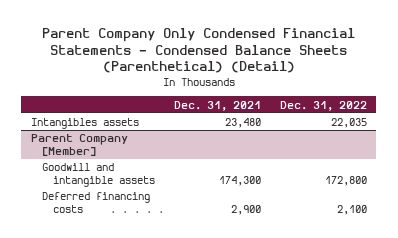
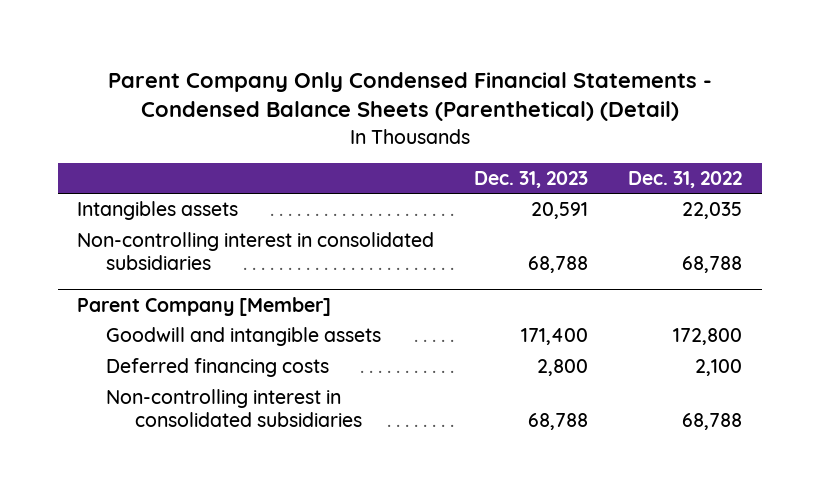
- | Dec. 31, 2021 | Dec. 31, 2022
+ | Dec. 31, 2023 | Dec. 31, 2022
+ Non-controlling interest in consolidated subsidiaries | 68,788 | 68,788
@ Parent Company [Member]
+ Non-controlling interest in consolidated subsidiaries | 68,788 | 68,788

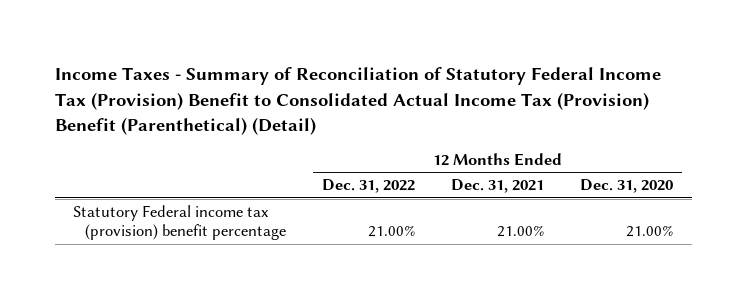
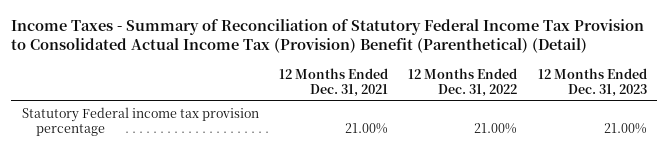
- Income Taxes - Summary of Reconciliation of Statutory Federal Income Tax (Provision) Benefit to Consolidated Actual Income Tax (Provision) Benefit (Parenthetical) (Detail)
+ Income Taxes - Summary of Reconciliation of Statutory Federal Income Tax Provision to Consolidated Actual Income Tax (Provision) Benefit (Parenthetical) (Detail)
- | 12 Months Ended Dec. 31, 2022 | 12 Months Ended Dec. 31, 2021 | 12 Months Ended Dec. 31, 2020
+ | 12 Months Ended Dec. 31, 2021 | 12 Months Ended Dec. 31, 2022 | 12 Months Ended Dec. 31, 2023
- Statutory Federal income tax (provision) benefit percentage | 21.00% | 21.00% | 21.00%
+ Statutory Federal income tax provision percentage | 21.00% | 21.00% | 21.00%

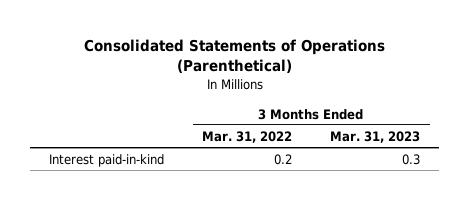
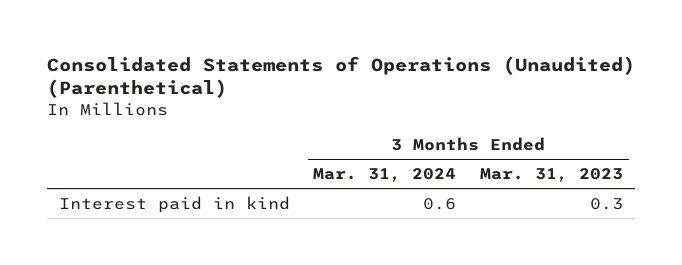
- Consolidated Statements of Operations (Parenthetical)
+ Consolidated Statements of Operations (Unaudited) (Parenthetical)
- | 3 Months Ended Mar. 31, 2022 | 3 Months Ended Mar. 31, 2023
+ | 3 Months Ended Mar. 31, 2024 | 3 Months Ended Mar. 31, 2023
- Interest paid-in-kind | 0.2 | 0.3
+ Interest paid in kind | 0.6 | 0.3

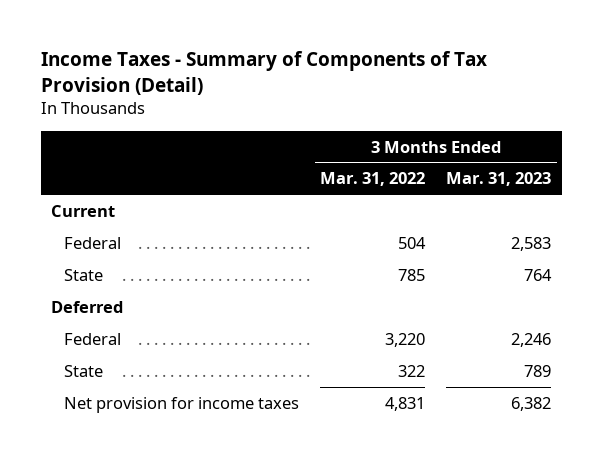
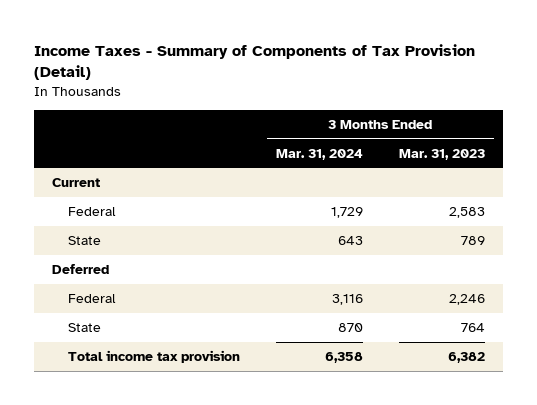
- | 3 Months Ended Mar. 31, 2022 | 3 Months Ended Mar. 31, 2023
+ | 3 Months Ended Mar. 31, 2024 | 3 Months Ended Mar. 31, 2023
moved up: State | 643 | 789
- Net provision for income taxes | 4,831 | 6,382
moved down: State | 870 | 764
+ Total income tax provision | 6,358 | 6,382

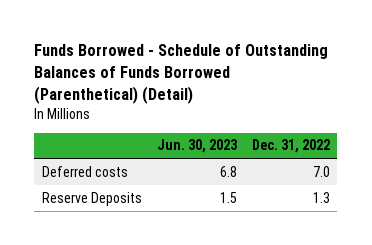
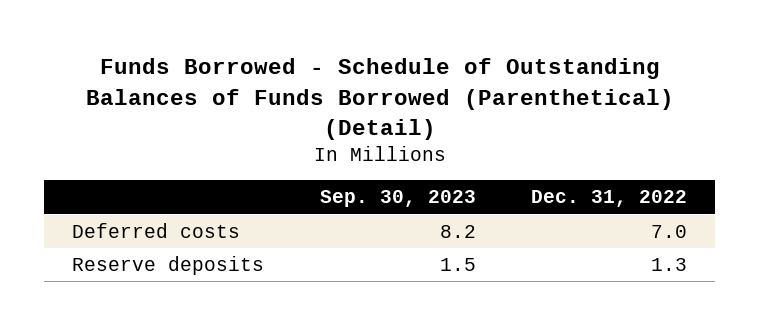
- | Jun. 30, 2023 | Dec. 31, 2022
+ | Sep. 30, 2023 | Dec. 31, 2022
- Reserve Deposits | 1.5 | 1.3
+ Reserve deposits | 1.5 | 1.3

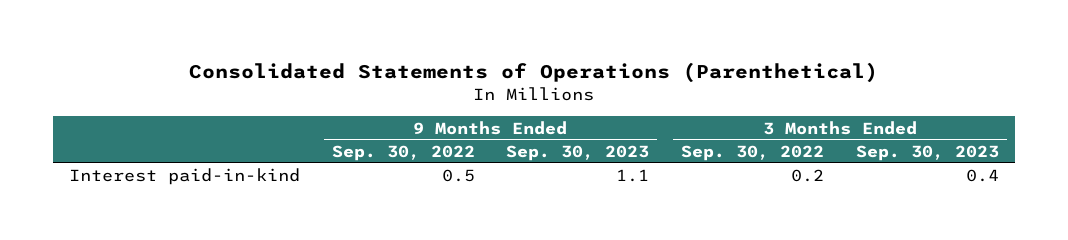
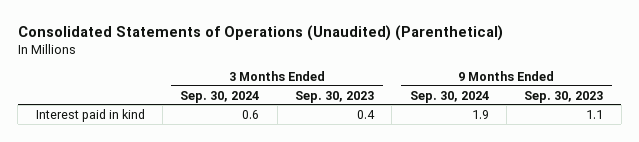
- Consolidated Statements of Operations (Parenthetical)
+ Consolidated Statements of Operations (Unaudited) (Parenthetical)
- | 9 Months Ended Sep. 30, 2022 | 9 Months Ended Sep. 30, 2023 | 3 Months Ended Sep. 30, 2022 | 3 Months Ended Sep. 30, 2023
+ | 3 Months Ended Sep. 30, 2024 | 3 Months Ended Sep. 30, 2023 | 9 Months Ended Sep. 30, 2024 | 9 Months Ended Sep. 30, 2023
- Interest paid-in-kind | 0.5 | 1.1 | 0.2 | 0.4
+ Interest paid in kind | 0.6 | 0.4 | 1.9 | 1.1

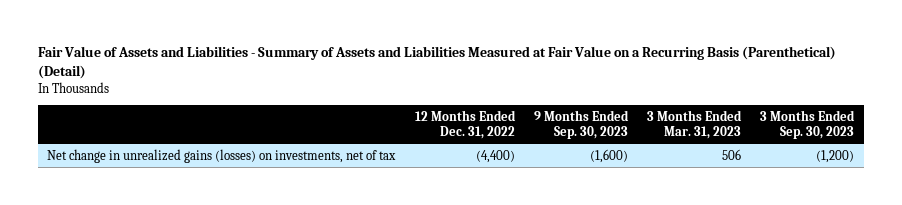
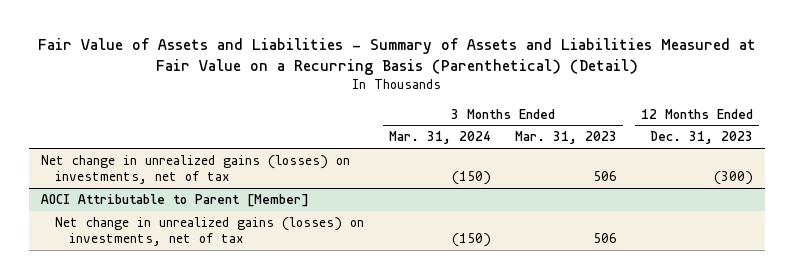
- | 12 Months Ended Dec. 31, 2022 | 9 Months Ended Sep. 30, 2023 | 3 Months Ended Mar. 31, 2023 | 3 Months Ended Sep. 30, 2023
+ | 3 Months Ended Mar. 31, 2024 | 3 Months Ended Mar. 31, 2023 | 12 Months Ended Dec. 31, 2023
+ AOCI Attributable to Parent [Member]
+ Net change in unrealized gains (losses) on investments, net of tax | (150) | 506 |

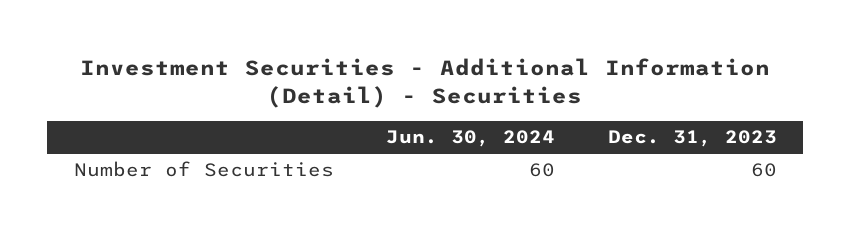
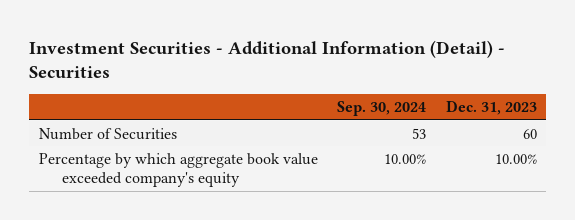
- | Jun. 30, 2024 | Dec. 31, 2023
+ | Sep. 30, 2024 | Dec. 31, 2023
+ Percentage by which aggregate book value exceeded company's equity | 10.00% | 10.00%

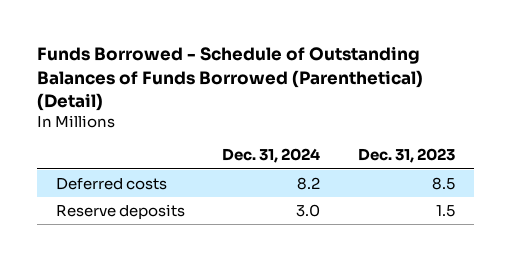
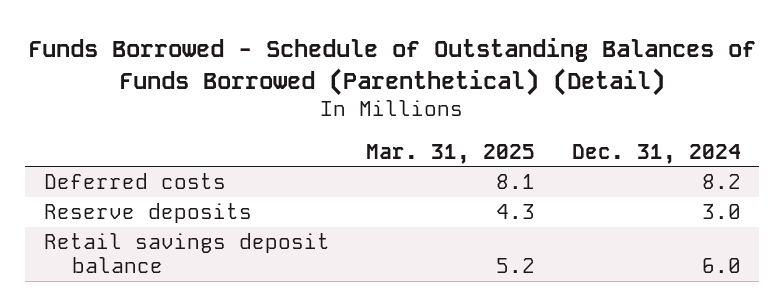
- | Dec. 31, 2024 | Dec. 31, 2023
+ | Mar. 31, 2025 | Dec. 31, 2024
+ Retail savings deposit balance | 5.2 | 6.0

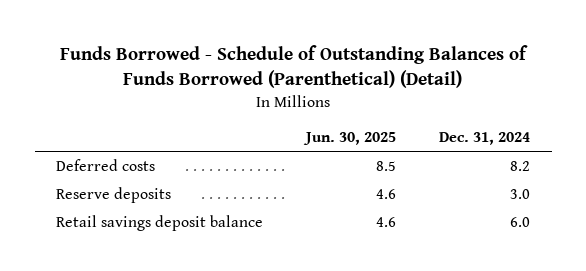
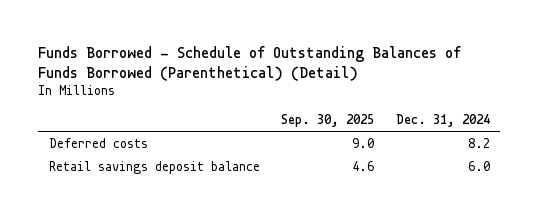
- | Jun. 30, 2025 | Dec. 31, 2024
+ | Sep. 30, 2025 | Dec. 31, 2024
- Reserve deposits | 4.6 | 3.0

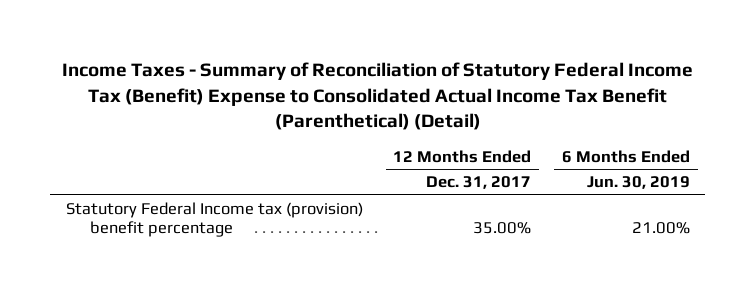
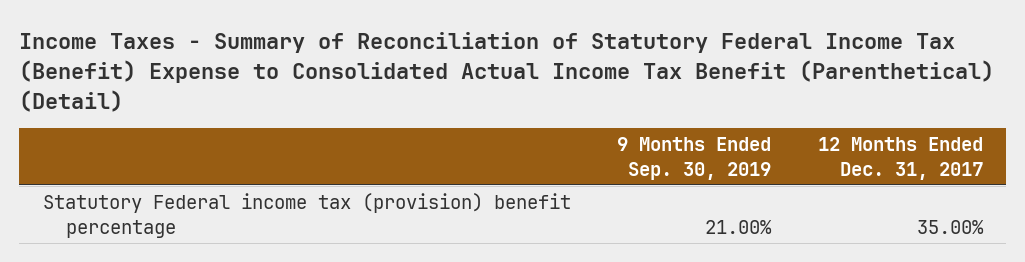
- | 12 Months Ended Dec. 31, 2017 | 6 Months Ended Jun. 30, 2019
+ | 9 Months Ended Sep. 30, 2019 | 12 Months Ended Dec. 31, 2017
- Statutory Federal Income tax (provision) benefit percentage | 35.00% | 21.00%
+ Statutory Federal income tax (provision) benefit percentage | 21.00% | 35.00%

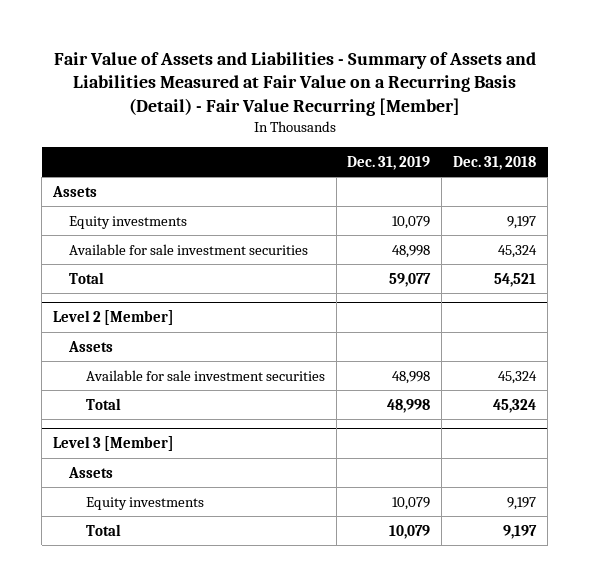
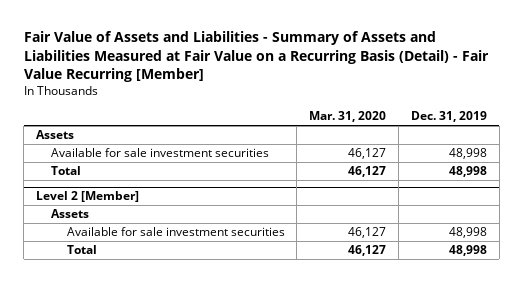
- | Dec. 31, 2019 | Dec. 31, 2018
+ | Mar. 31, 2020 | Dec. 31, 2019
- Equity investments | 10,079 | 9,197
- Total | 59,077 | 54,521
+ Total | 46,127 | 48,998
- Level 3 [Member]
- Assets
- Equity investments | 10,079 | 9,197
- Total | 10,079 | 9,197

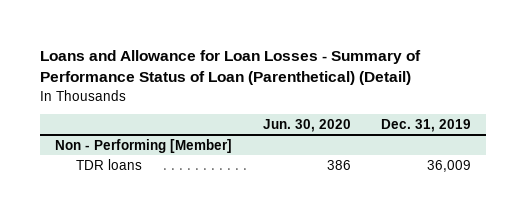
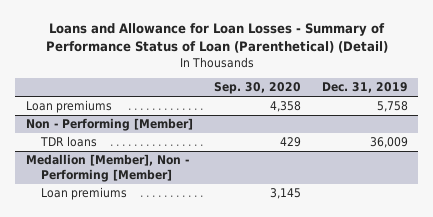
- | Jun. 30, 2020 | Dec. 31, 2019
+ | Sep. 30, 2020 | Dec. 31, 2019
+ Loan premiums | 4,358 | 5,758
+ Medallion [Member], Non - Performing [Member]
+ Loan premiums | 3,145 |

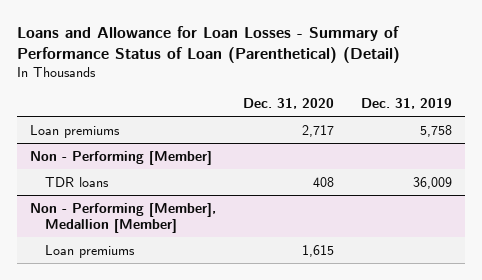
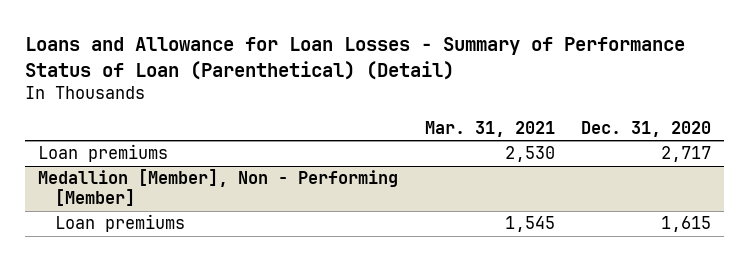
- | Dec. 31, 2020 | Dec. 31, 2019
+ | Mar. 31, 2021 | Dec. 31, 2020
- Non - Performing [Member]
- TDR loans | 408 | 36,009
- Non - Performing [Member], Medallion [Member]
+ Medallion [Member], Non - Performing [Member]

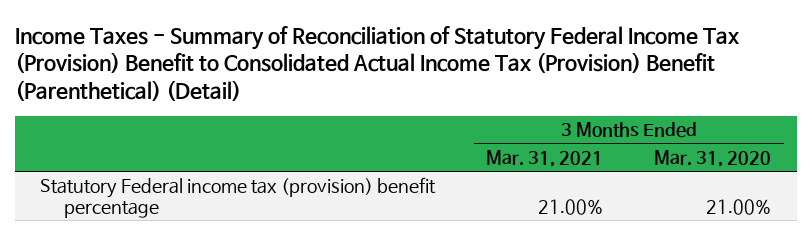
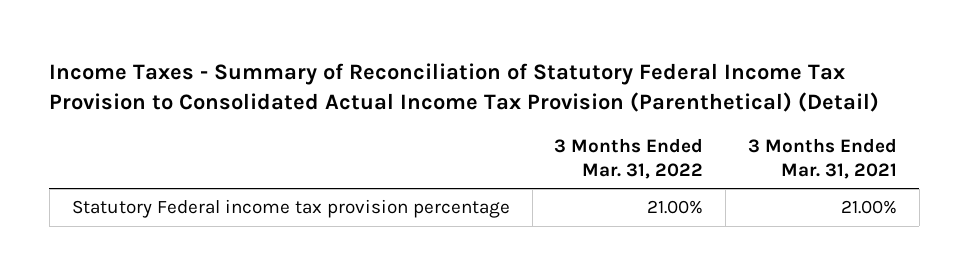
- Income Taxes - Summary of Reconciliation of Statutory Federal Income Tax (Provision) Benefit to Consolidated Actual Income Tax (Provision) Benefit (Parenthetical) (Detail)
+ Income Taxes - Summary of Reconciliation of Statutory Federal Income Tax Provision to Consolidated Actual Income Tax Provision (Parenthetical) (Detail)
- | 3 Months Ended Mar. 31, 2021 | 3 Months Ended Mar. 31, 2020
+ | 3 Months Ended Mar. 31, 2022 | 3 Months Ended Mar. 31, 2021
- Statutory Federal income tax (provision) benefit percentage | 21.00% | 21.00%
+ Statutory Federal income tax provision percentage | 21.00% | 21.00%

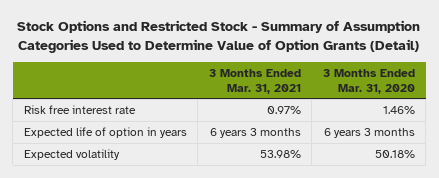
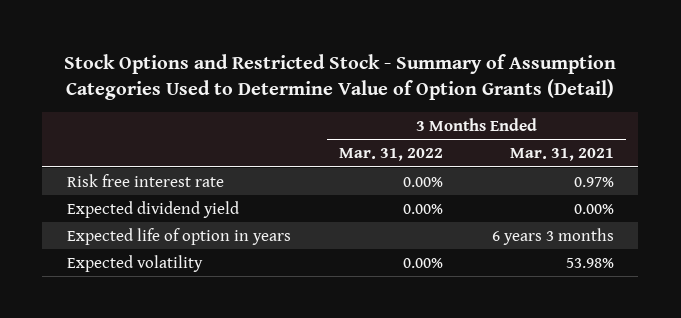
- | 3 Months Ended Mar. 31, 2021 | 3 Months Ended Mar. 31, 2020
+ | 3 Months Ended Mar. 31, 2022 | 3 Months Ended Mar. 31, 2021
+ Expected dividend yield | 0.00% | 0.00%

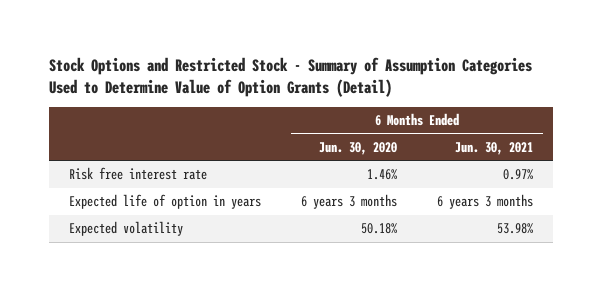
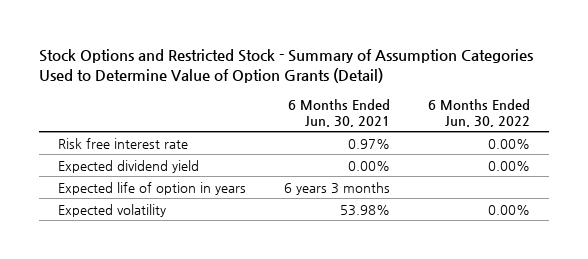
- | 6 Months Ended Jun. 30, 2020 | 6 Months Ended Jun. 30, 2021
+ | 6 Months Ended Jun. 30, 2021 | 6 Months Ended Jun. 30, 2022
+ Expected dividend yield | 0.00% | 0.00%

